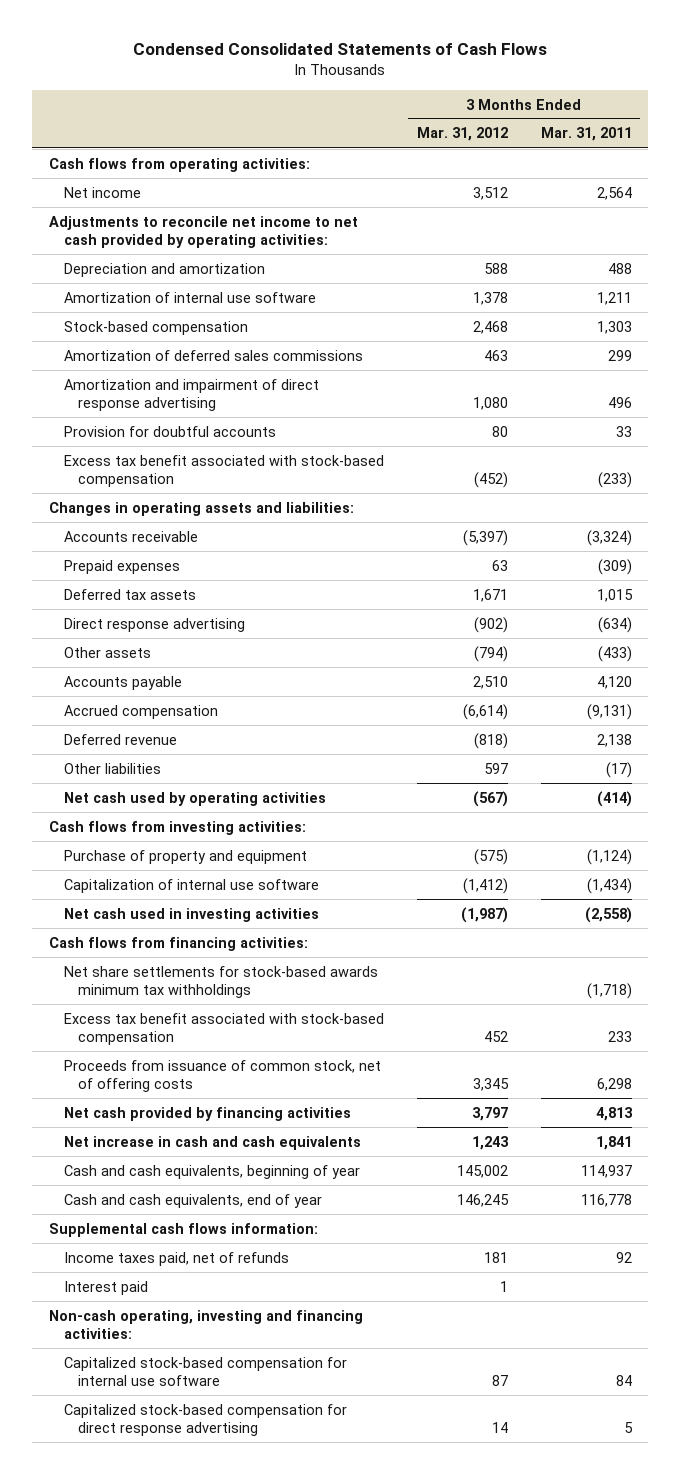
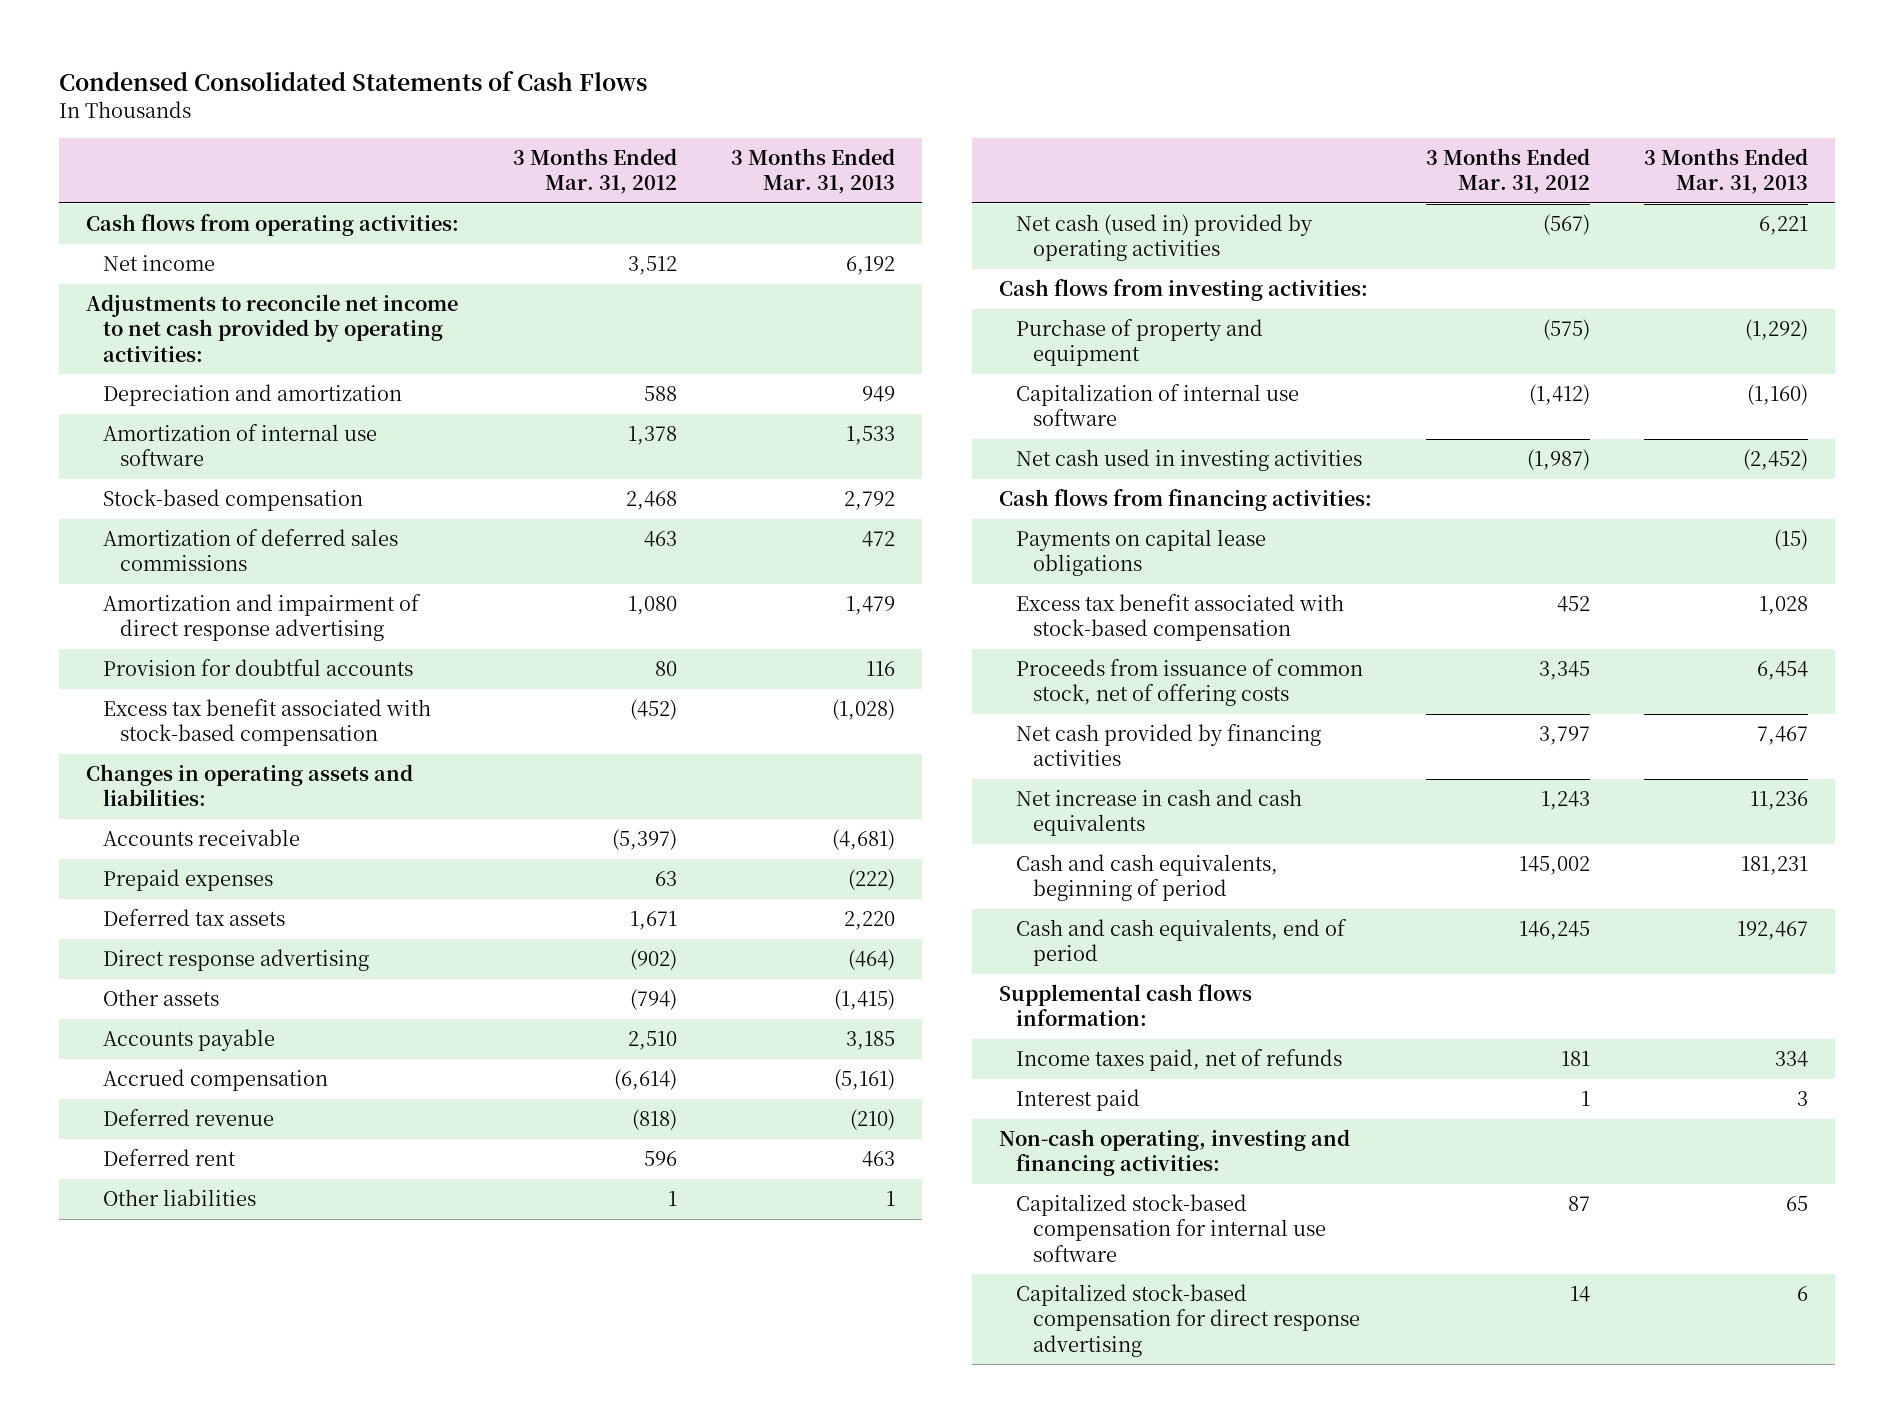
- | 3 Months Ended Mar. 31, 2012 | 3 Months Ended Mar. 31, 2011
+ | 3 Months Ended Mar. 31, 2012 | 3 Months Ended Mar. 31, 2013
- Other liabilities | 597 | (17)
- Net cash used by operating activities | (567) | (414)
+ Deferred rent | 596 | 463
+ Other liabilities | 1 | 1
+ Net cash (used in) provided by operating activities | (567) | 6,221
- Net share settlements for stock-based awards minimum tax withholdings | | (1,718)
+ Payments on capital lease obligations | | (15)
- Cash and cash equivalents, beginning of year | 145,002 | 114,937
- Cash and cash equivalents, end of year | 146,245 | 116,778
+ Cash and cash equivalents, beginning of period | 145,002 | 181,231
+ Cash and cash equivalents, end of period | 146,245 | 192,467

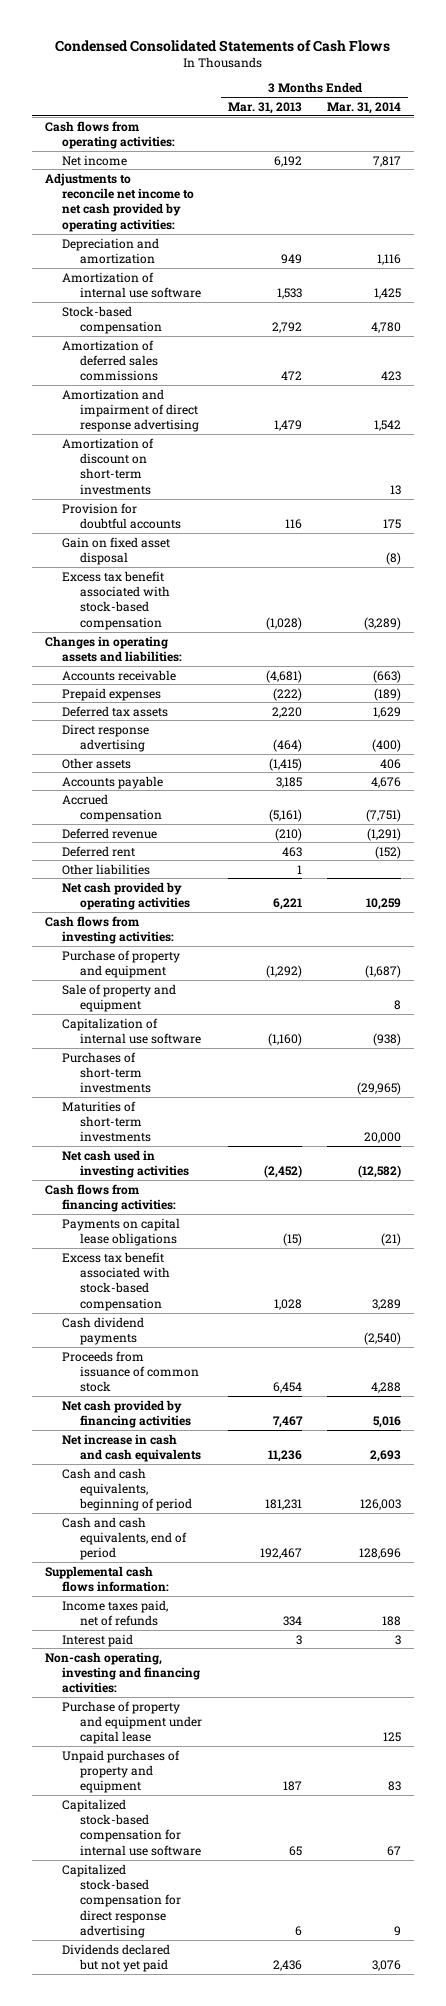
- | 3 Months Ended Mar. 31, 2012 | 3 Months Ended Mar. 31, 2013
+ | 3 Months Ended Mar. 31, 2013 | 3 Months Ended Mar. 31, 2014
+ Amortization of discount on short-term investments | | 13
+ Gain on fixed asset disposal | | (8)
- Net cash (used in) provided by operating activities | (567) | 6,221
+ Net cash provided by operating activities | 6,221 | 10,259
+ Sale of property and equipment | | 8
+ Purchases of short-term investments | | (29,965)
+ Maturities of short-term investments | | 20,000
- Proceeds from issuance of common stock, net of offering costs | 3,345 | 6,454
+ Cash dividend payments | | (2,540)
+ Proceeds from issuance of common stock | 6,454 | 4,288
+ Purchase of property and equipment under capital lease | | 125
+ Unpaid purchases of property and equipment | 187 | 83
+ Dividends declared but not yet paid | 2,436 | 3,076

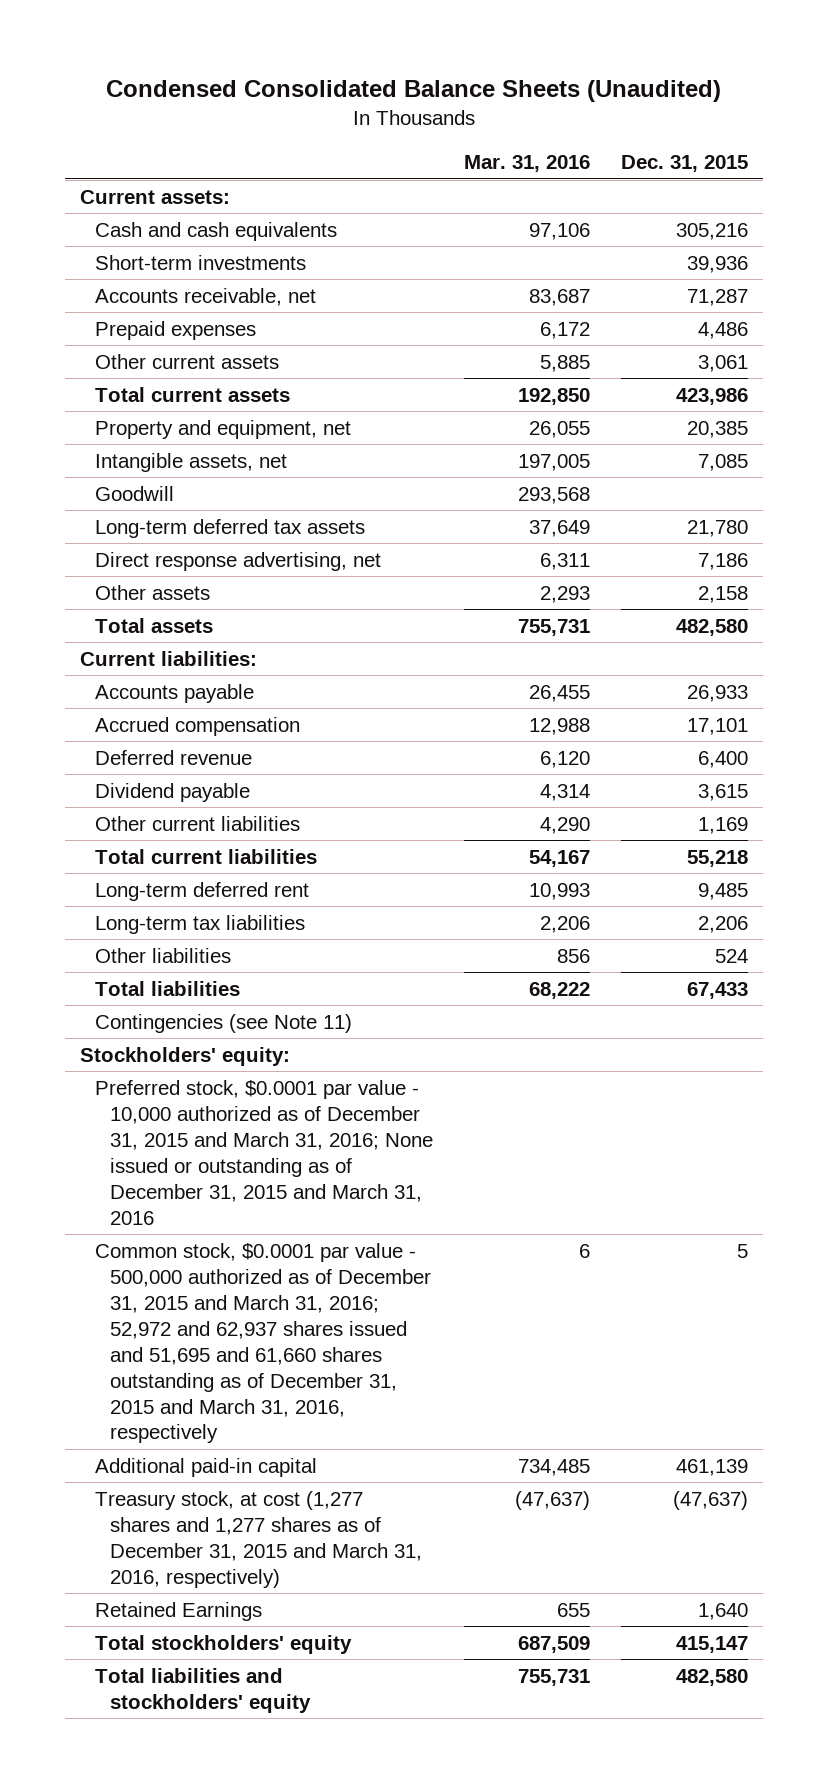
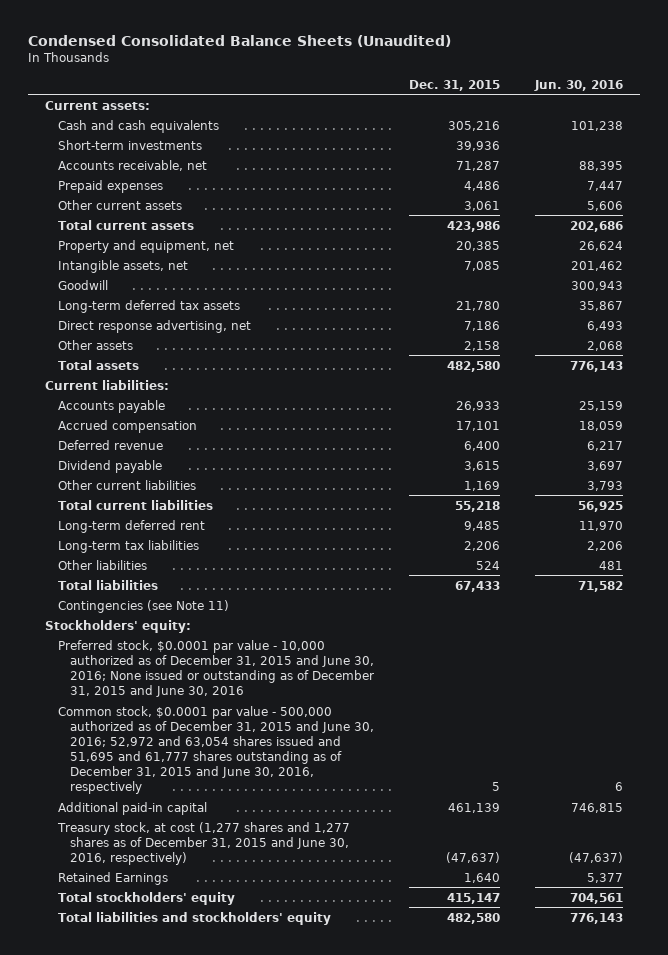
- | Mar. 31, 2016 | Dec. 31, 2015
+ | Dec. 31, 2015 | Jun. 30, 2016
- Preferred stock, $0.0001 par value - 10,000 authorized as of December 31, 2015 and March 31, 2016; None issued or outstanding as of December 31, 2015 and March 31, 2016
- Common stock, $0.0001 par value - 500,000 authorized as of December 31, 2015 and March 31, 2016; 52,972 and 62,937 shares issued and 51,695 and 61,660 shares outstanding as of December 31, 2015 and March 31, 2016, respectively | 6 | 5
+ Preferred stock, $0.0001 par value - 10,000 authorized as of December 31, 2015 and June 30, 2016; None issued or outstanding as of December 31, 2015 and June 30, 2016
+ Common stock, $0.0001 par value - 500,000 authorized as of December 31, 2015 and June 30, 2016; 52,972 and 63,054 shares issued and 51,695 and 61,777 shares outstanding as of December 31, 2015 and June 30, 2016, respectively | 5 | 6
- Treasury stock, at cost (1,277 shares and 1,277 shares as of December 31, 2015 and March 31, 2016, respectively) | (47,637) | (47,637)
+ Treasury stock, at cost (1,277 shares and 1,277 shares as of December 31, 2015 and June 30, 2016, respectively) | (47,637) | (47,637)

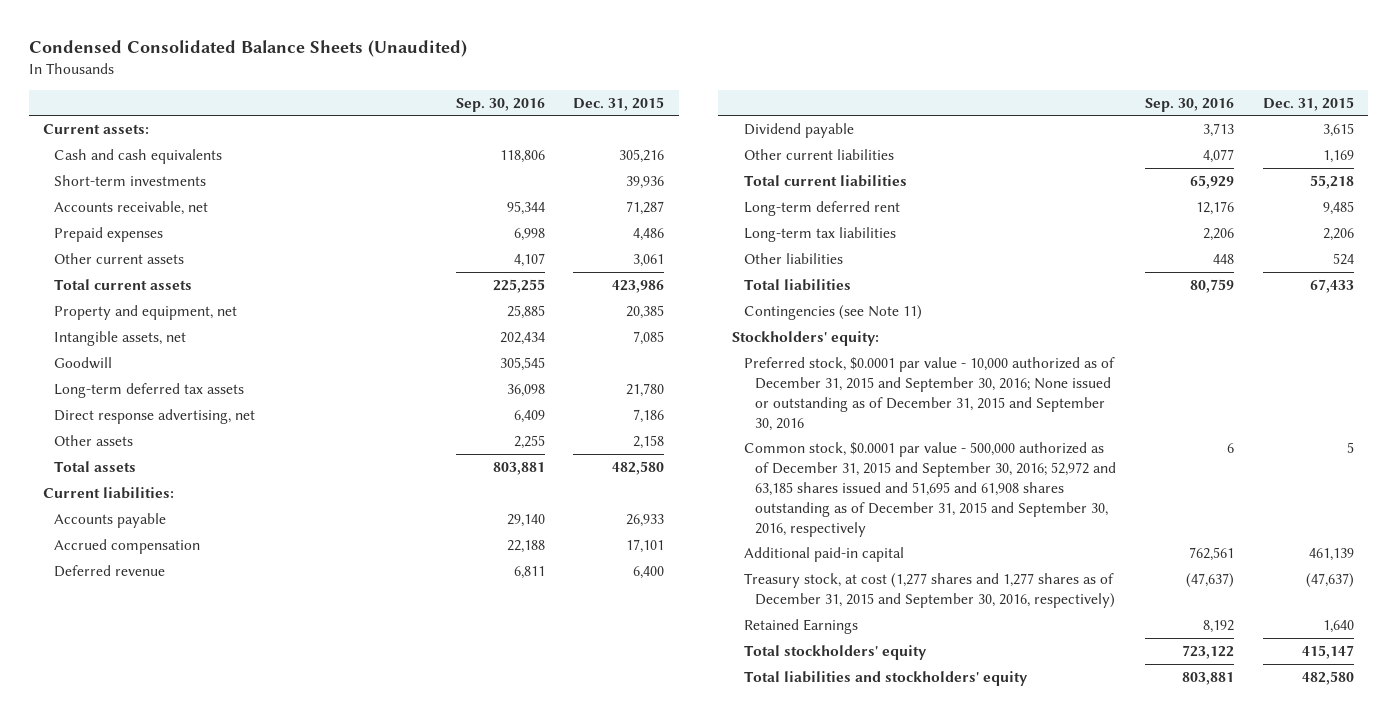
- | Dec. 31, 2015 | Jun. 30, 2016
+ | Sep. 30, 2016 | Dec. 31, 2015
- Preferred stock, $0.0001 par value - 10,000 authorized as of December 31, 2015 and June 30, 2016; None issued or outstanding as of December 31, 2015 and June 30, 2016
- Common stock, $0.0001 par value - 500,000 authorized as of December 31, 2015 and June 30, 2016; 52,972 and 63,054 shares issued and 51,695 and 61,777 shares outstanding as of December 31, 2015 and June 30, 2016, respectively | 5 | 6
+ Preferred stock, $0.0001 par value - 10,000 authorized as of December 31, 2015 and September 30, 2016; None issued or outstanding as of December 31, 2015 and September 30, 2016
+ Common stock, $0.0001 par value - 500,000 authorized as of December 31, 2015 and September 30, 2016; 52,972 and 63,185 shares issued and 51,695 and 61,908 shares outstanding as of December 31, 2015 and September 30, 2016, respectively | 6 | 5
- Treasury stock, at cost (1,277 shares and 1,277 shares as of December 31, 2015 and June 30, 2016, respectively) | (47,637) | (47,637)
+ Treasury stock, at cost (1,277 shares and 1,277 shares as of December 31, 2015 and September 30, 2016, respectively) | (47,637) | (47,637)

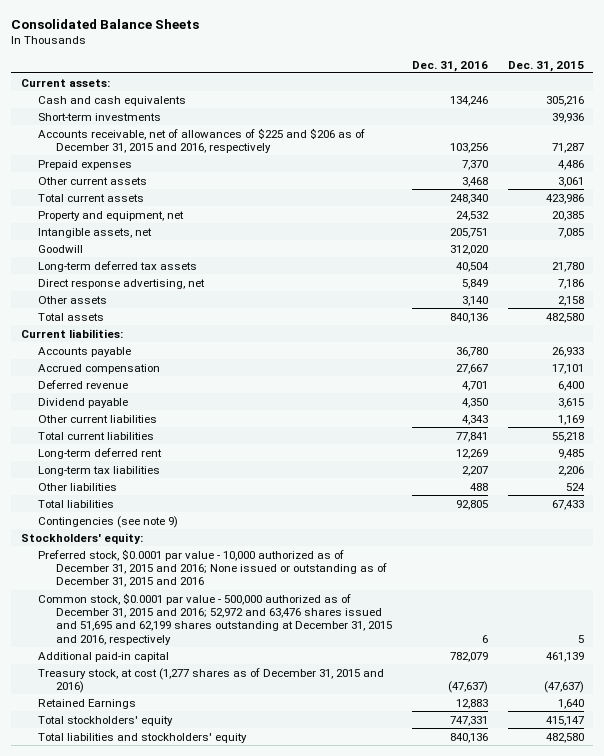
- Condensed Consolidated Balance Sheets (Unaudited)
+ Consolidated Balance Sheets
- | Sep. 30, 2016 | Dec. 31, 2015
+ | Dec. 31, 2016 | Dec. 31, 2015
- Accounts receivable, net | 95,344 | 71,287
+ Accounts receivable, net of allowances of $225 and $206 as of December 31, 2015 and 2016, respectively | 103,256 | 71,287
- Contingencies (see Note 11)
+ Contingencies (see note 9)
- Preferred stock, $0.0001 par value - 10,000 authorized as of December 31, 2015 and September 30, 2016; None issued or outstanding as of December 31, 2015 and September 30, 2016
- Common stock, $0.0001 par value - 500,000 authorized as of December 31, 2015 and September 30, 2016; 52,972 and 63,185 shares issued and 51,695 and 61,908 shares outstanding as of December 31, 2015 and September 30, 2016, respectively | 6 | 5
+ Preferred stock, $0.0001 par value - 10,000 authorized as of December 31, 2015 and 2016; None issued or outstanding as of December 31, 2015 and 2016
+ Common stock, $0.0001 par value - 500,000 authorized as of December 31, 2015 and 2016; 52,972 and 63,476 shares issued and 51,695 and 62,199 shares outstanding at December 31, 2015 and 2016, respectively | 6 | 5
- Treasury stock, at cost (1,277 shares and 1,277 shares as of December 31, 2015 and September 30, 2016, respectively) | (47,637) | (47,637)
+ Treasury stock, at cost (1,277 shares as of December 31, 2015 and 2016) | (47,637) | (47,637)

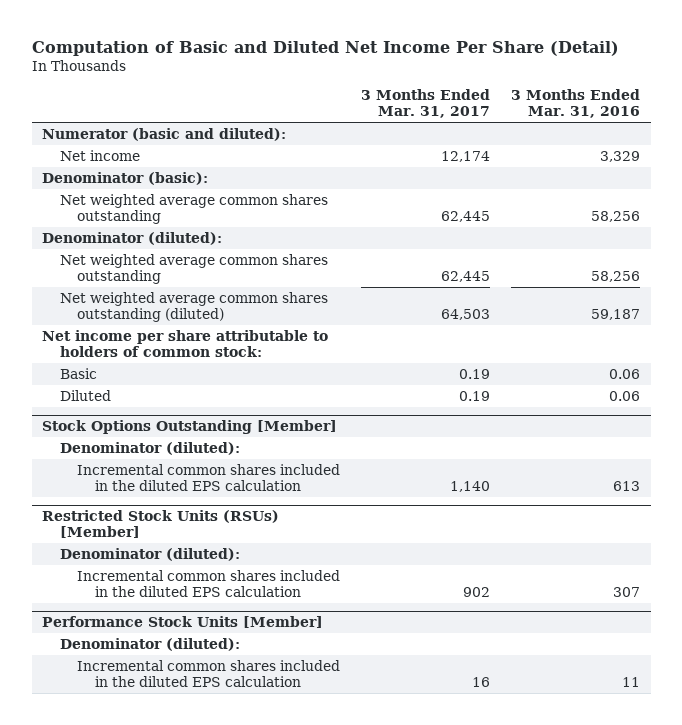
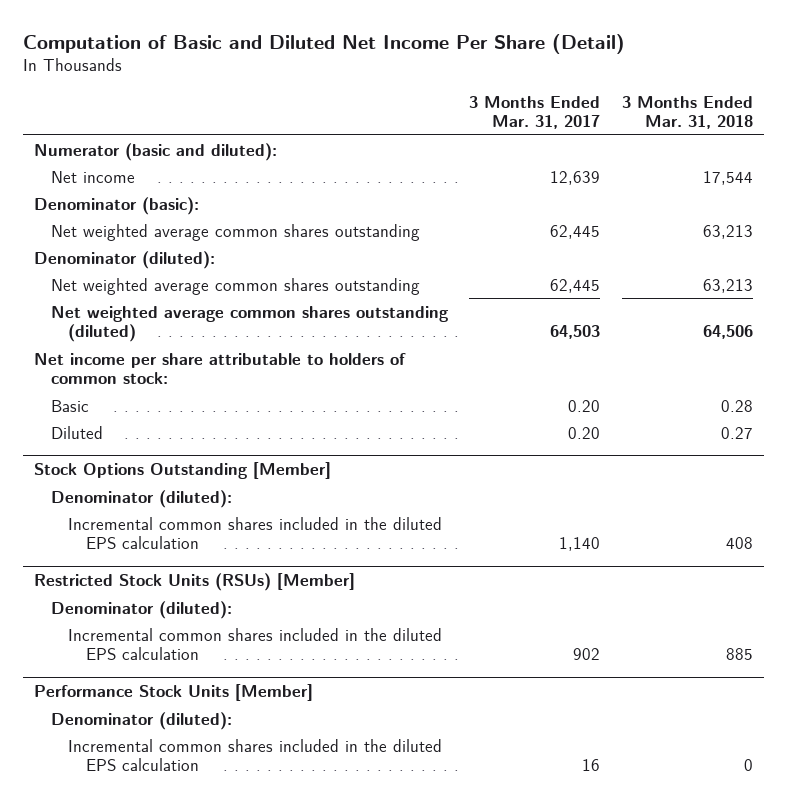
- | 3 Months Ended Mar. 31, 2017 | 3 Months Ended Mar. 31, 2016
+ | 3 Months Ended Mar. 31, 2017 | 3 Months Ended Mar. 31, 2018
- Net income | 12,174 | 3,329
+ Net income | 12,639 | 17,544
- Basic | 0.19 | 0.06
- Diluted | 0.19 | 0.06
+ Basic | 0.20 | 0.28
+ Diluted | 0.20 | 0.27

